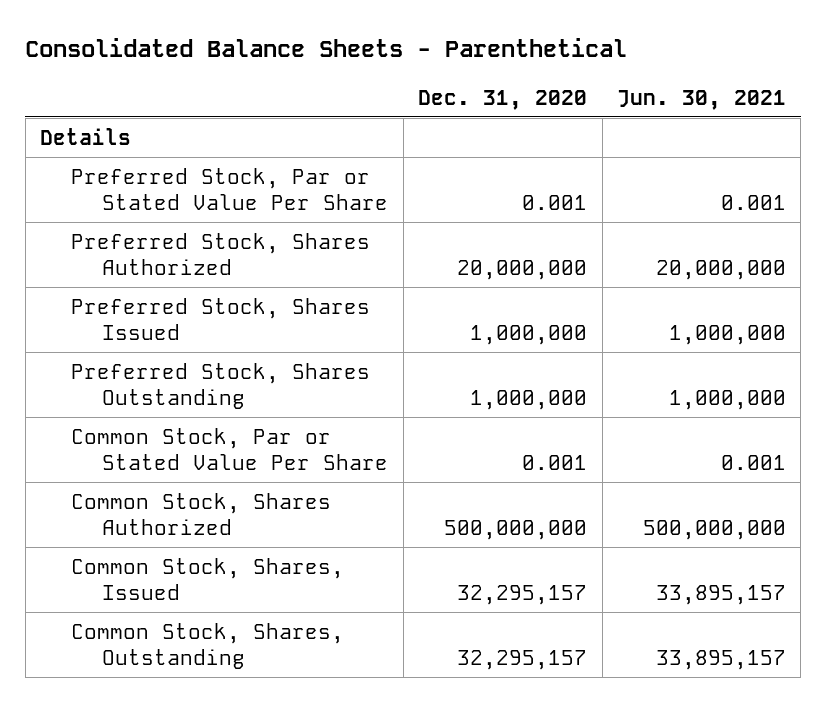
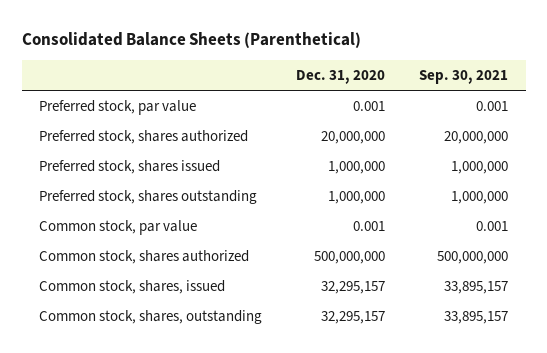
- Consolidated Balance Sheets - Parenthetical
+ Consolidated Balance Sheets (Parenthetical)
- | Dec. 31, 2020 | Jun. 30, 2021
+ | Dec. 31, 2020 | Sep. 30, 2021
- Details
- Preferred Stock, Par or Stated Value Per Share | 0.001 | 0.001
- Preferred Stock, Shares Authorized | 20,000,000 | 20,000,000
- Preferred Stock, Shares Issued | 1,000,000 | 1,000,000
- Preferred Stock, Shares Outstanding | 1,000,000 | 1,000,000
- Common Stock, Par or Stated Value Per Share | 0.001 | 0.001
- Common Stock, Shares Authorized | 500,000,000 | 500,000,000
- Common Stock, Shares, Issued | 32,295,157 | 33,895,157
- Common Stock, Shares, Outstanding | 32,295,157 | 33,895,157
+ Preferred stock, par value | 0.001 | 0.001
+ Preferred stock, shares authorized | 20,000,000 | 20,000,000
+ Preferred stock, shares issued | 1,000,000 | 1,000,000
+ Preferred stock, shares outstanding | 1,000,000 | 1,000,000
+ Common stock, par value | 0.001 | 0.001
+ Common stock, shares authorized | 500,000,000 | 500,000,000
+ Common stock, shares, issued | 32,295,157 | 33,895,157
+ Common stock, shares, outstanding | 32,295,157 | 33,895,157

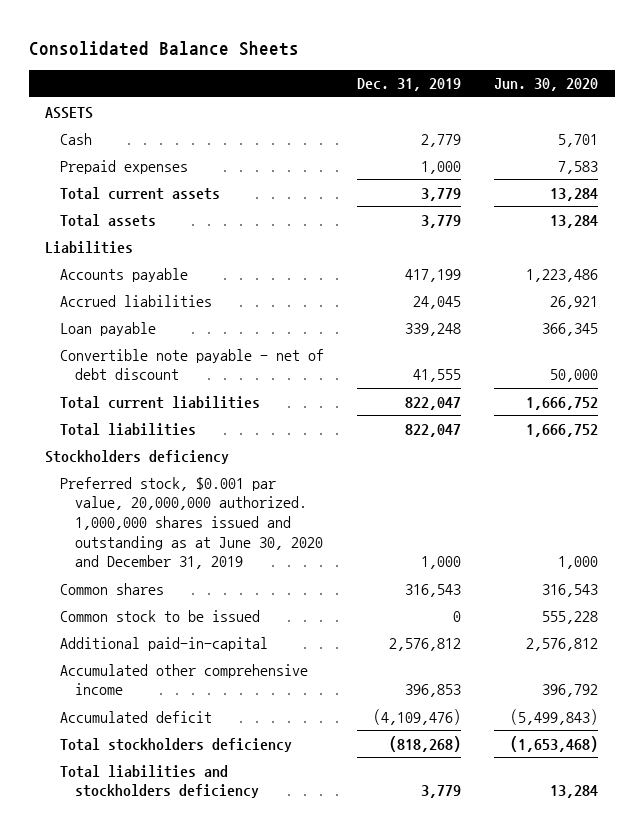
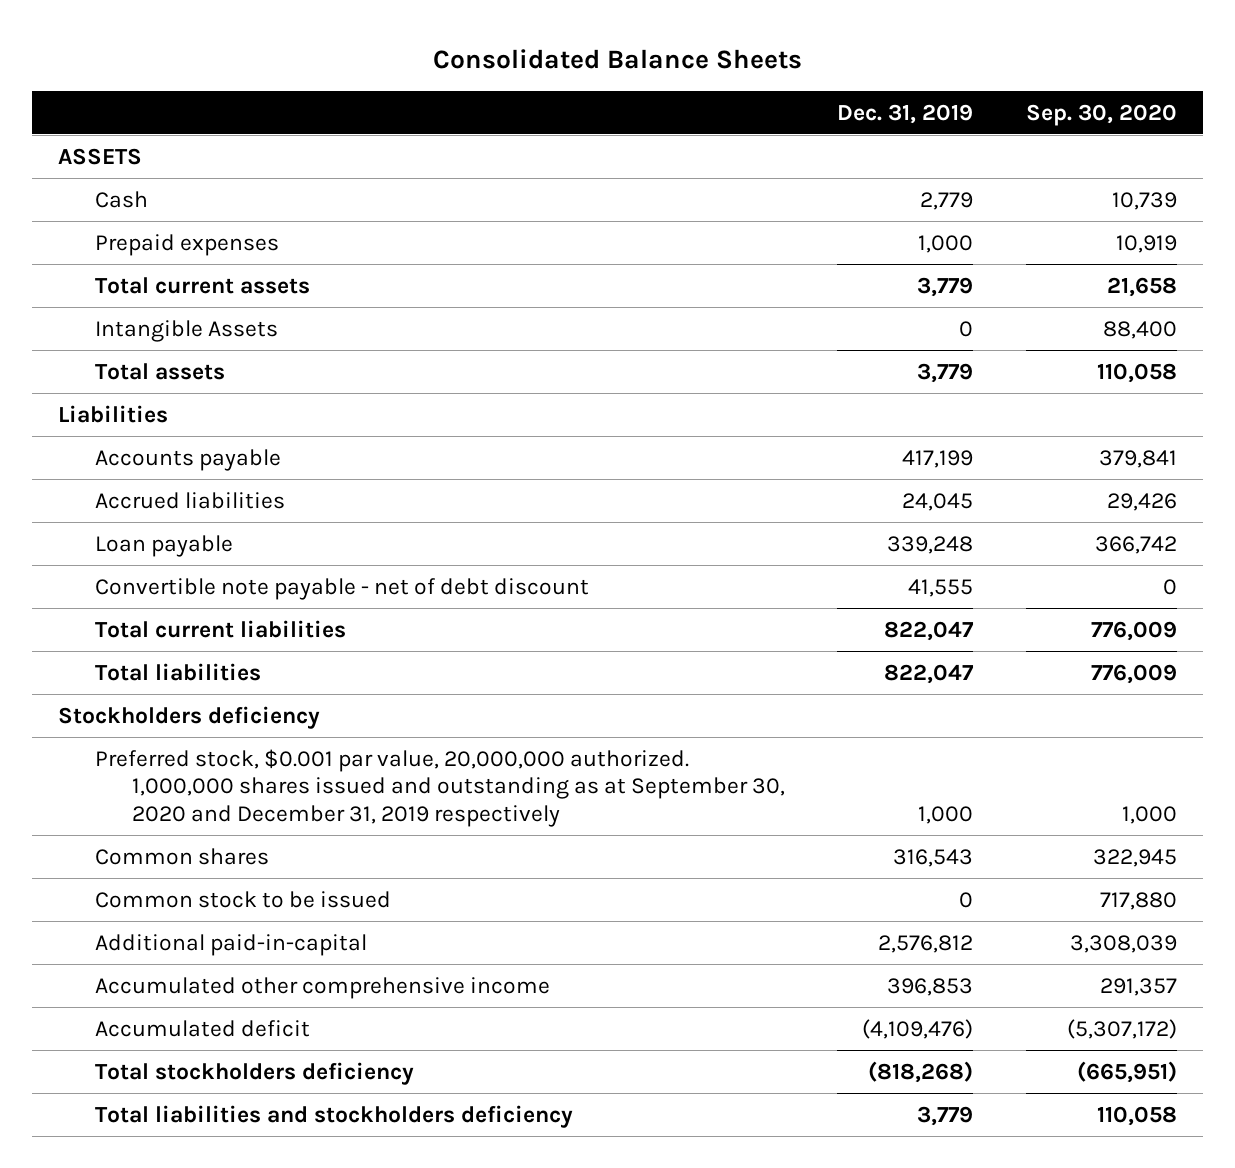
- | Dec. 31, 2019 | Jun. 30, 2020
+ | Dec. 31, 2019 | Sep. 30, 2020
+ Intangible Assets | 0 | 88,400
- Preferred stock, $0.001 par value, 20,000,000 authorized. 1,000,000 shares issued and outstanding as at June 30, 2020 and December 31, 2019 | 1,000 | 1,000
+ Preferred stock, $0.001 par value, 20,000,000 authorized. 1,000,000 shares issued and outstanding as at September 30, 2020 and December 31, 2019 respectively | 1,000 | 1,000

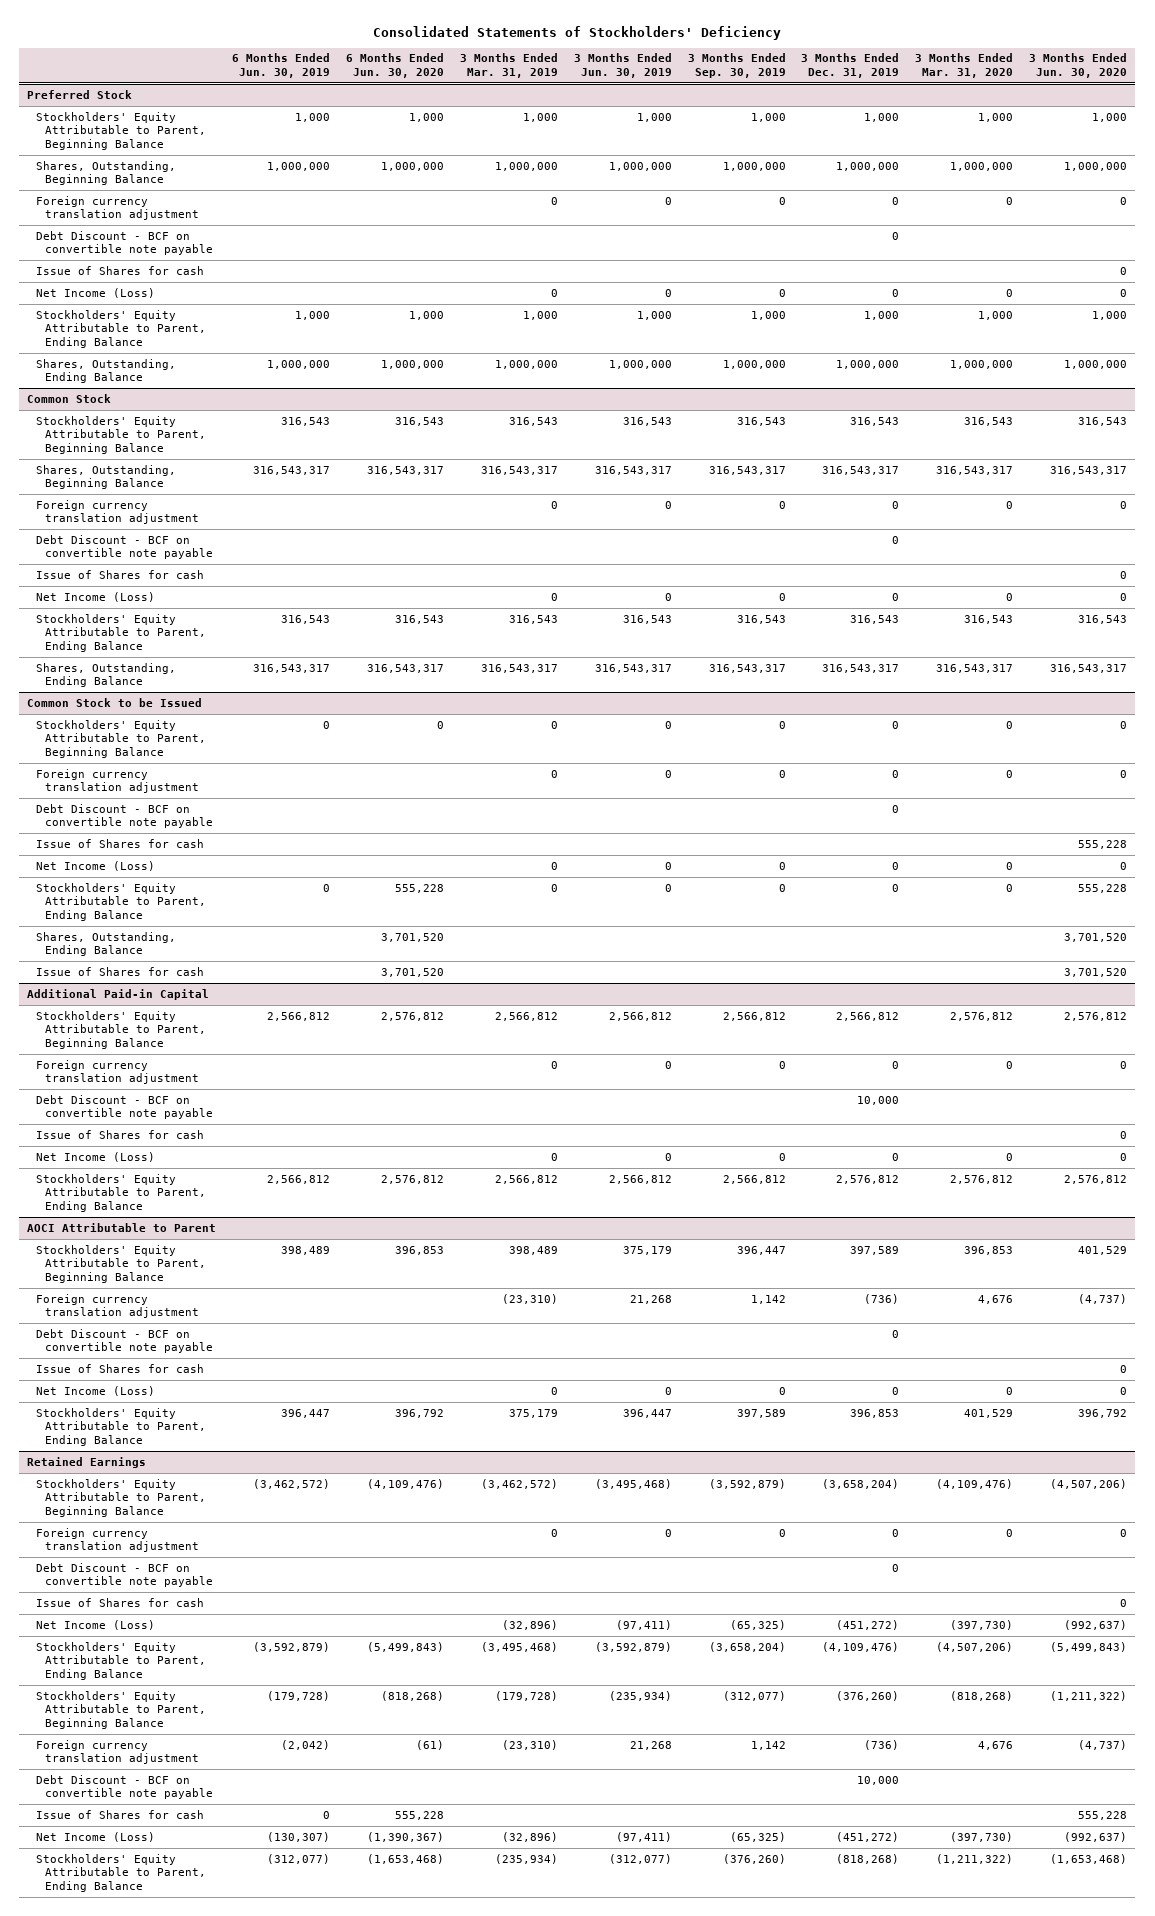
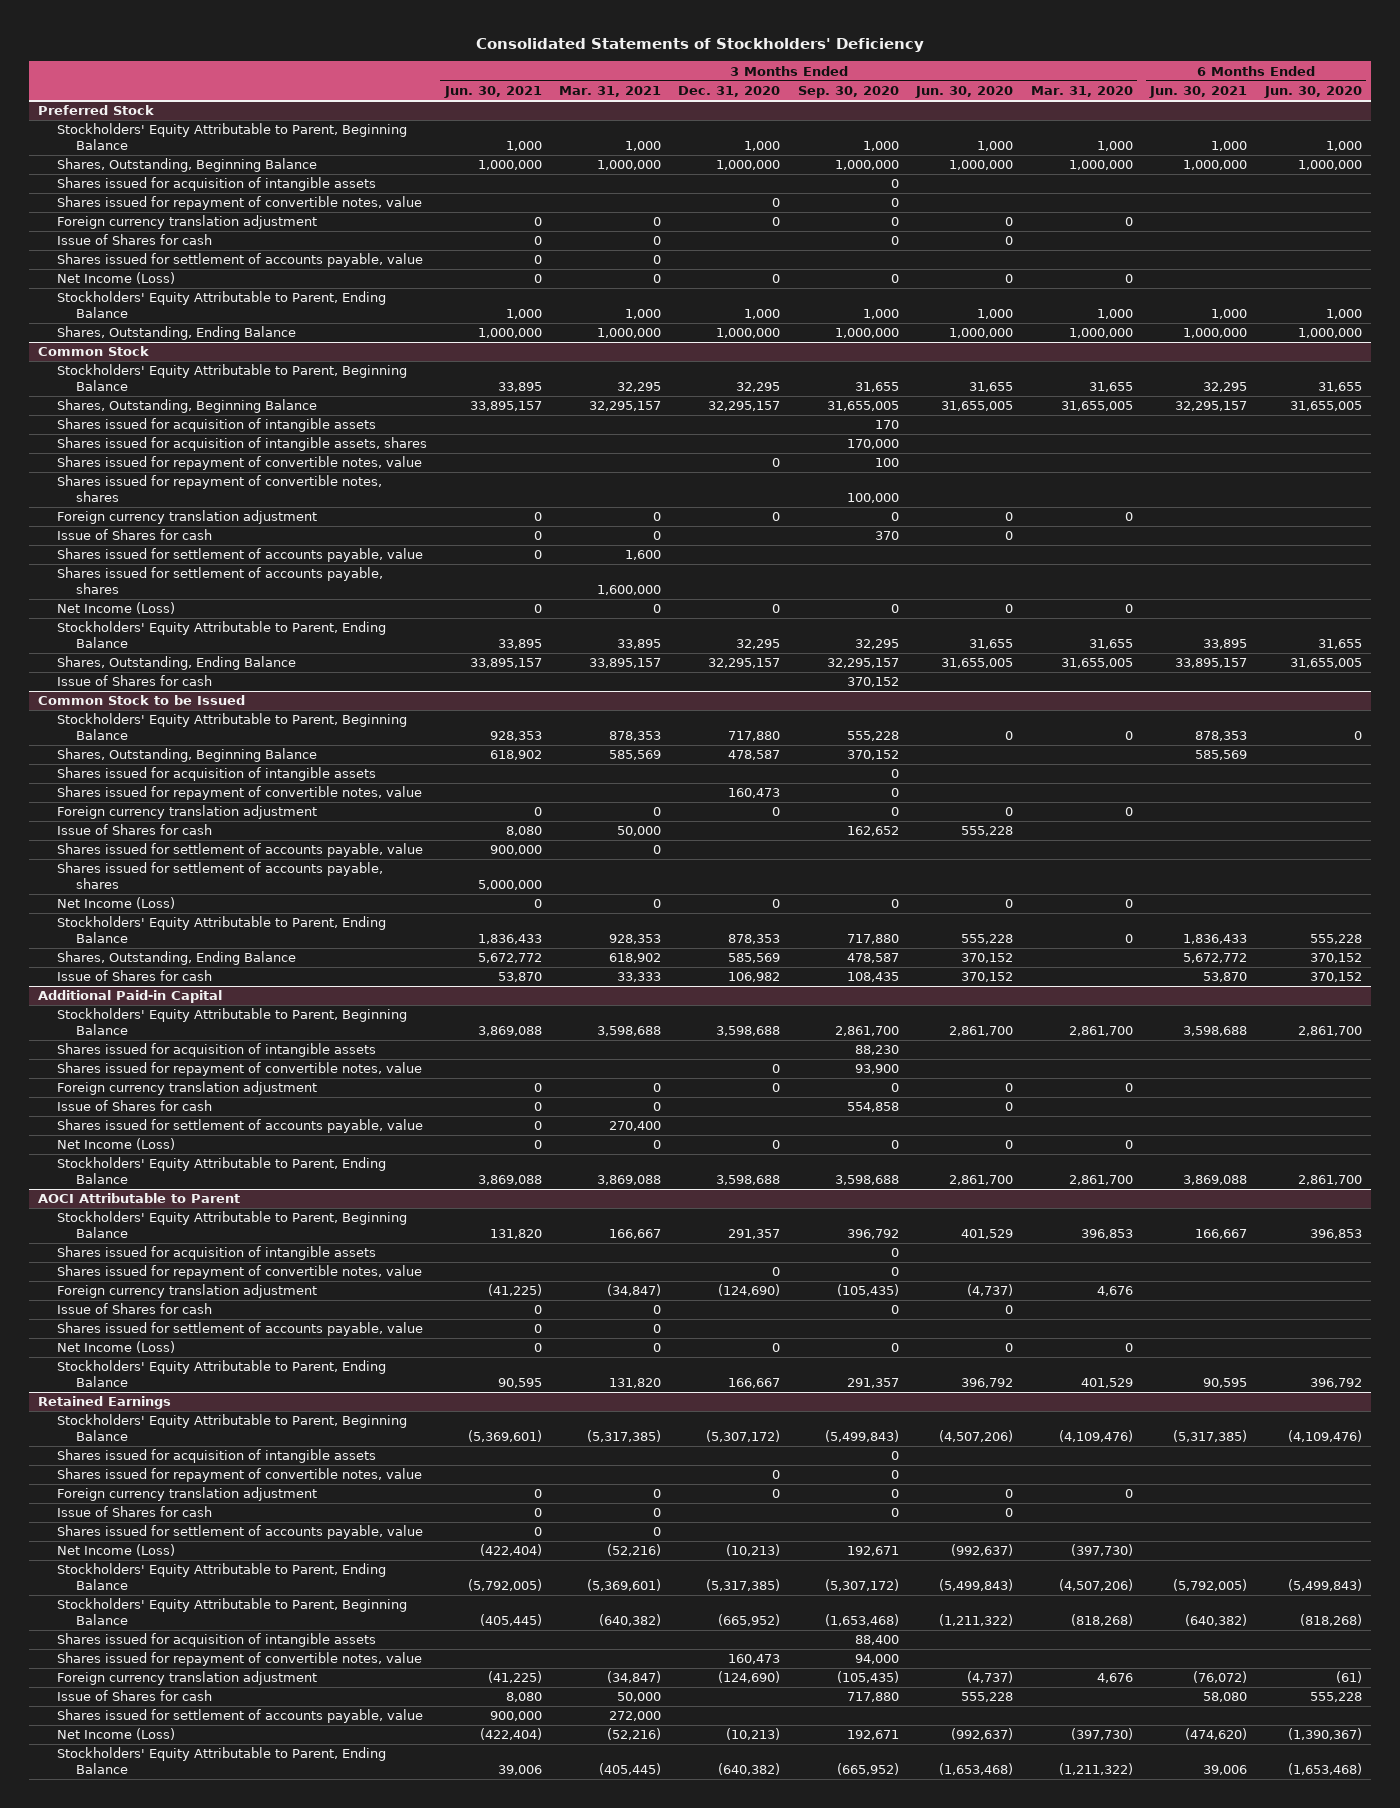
- | 6 Months Ended Jun. 30, 2019 | 6 Months Ended Jun. 30, 2020 | 3 Months Ended Mar. 31, 2019 | 3 Months Ended Jun. 30, 2019 | 3 Months Ended Sep. 30, 2019 | 3 Months Ended Dec. 31, 2019 | 3 Months Ended Mar. 31, 2020 | 3 Months Ended Jun. 30, 2020
+ | 3 Months Ended Jun. 30, 2021 | 3 Months Ended Mar. 31, 2021 | 3 Months Ended Dec. 31, 2020 | 3 Months Ended Sep. 30, 2020 | 3 Months Ended Jun. 30, 2020 | 3 Months Ended Mar. 31, 2020 | 6 Months Ended Jun. 30, 2021 | 6 Months Ended Jun. 30, 2020
@ Preferred Stock
+ Shares issued for acquisition of intangible assets | | | | 0 | | | |
+ Shares issued for repayment of convertible notes, value | | | 0 | 0 | | | |
- Debt Discount - BCF on convertible note payable | | | | | | 0 | |
+ Shares issued for settlement of accounts payable, value | 0 | 0 | | | | | |
@ Common Stock
- Stockholders' Equity Attributable to Parent, Beginning Balance | 316,543 | 316,543 | 316,543 | 316,543 | 316,543 | 316,543 | 316,543 | 316,543
- Shares, Outstanding, Beginning Balance | 316,543,317 | 316,543,317 | 316,543,317 | 316,543,317 | 316,543,317 | 316,543,317 | 316,543,317 | 316,543,317
+ Stockholders' Equity Attributable to Parent, Beginning Balance | 33,895 | 32,295 | 32,295 | 31,655 | 31,655 | 31,655 | 32,295 | 31,655
+ Shares, Outstanding, Beginning Balance | 33,895,157 | 32,295,157 | 32,295,157 | 31,655,005 | 31,655,005 | 31,655,005 | 32,295,157 | 31,655,005
+ Shares issued for acquisition of intangible assets | | | | 170 | | | |
+ Shares issued for acquisition of intangible assets, shares | | | | 170,000 | | | |
+ Shares issued for repayment of convertible notes, value | | | 0 | 100 | | | |
+ Shares issued for repayment of convertible notes, shares | | | | 100,000 | | | |
- Debt Discount - BCF on convertible note payable | | | | | | 0 | |
+ Shares issued for settlement of accounts payable, value | 0 | 1,600 | | | | | |
+ Shares issued for settlement of accounts payable, shares | | 1,600,000 | | | | | |
- Stockholders' Equity Attributable to Parent, Ending Balance | 316,543 | 316,543 | 316,543 | 316,543 | 316,543 | 316,543 | 316,543 | 316,543
- Shares, Outstanding, Ending Balance | 316,543,317 | 316,543,317 | 316,543,317 | 316,543,317 | 316,543,317 | 316,543,317 | 316,543,317 | 316,543,317
+ Stockholders' Equity Attributable to Parent, Ending Balance | 33,895 | 33,895 | 32,295 | 32,295 | 31,655 | 31,655 | 33,895 | 31,655
+ Shares, Outstanding, Ending Balance | 33,895,157 | 33,895,157 | 32,295,157 | 32,295,157 | 31,655,005 | 31,655,005 | 33,895,157 | 31,655,005
+ Issue of Shares for cash | | | | 370,152 | | | |
@ Common Stock to be Issued
+ Shares, Outstanding, Beginning Balance | 618,902 | 585,569 | 478,587 | 370,152 | | | 585,569 |
+ Shares issued for acquisition of intangible assets | | | | 0 | | | |
+ Shares issued for repayment of convertible notes, value | | | 160,473 | 0 | | | |
- Debt Discount - BCF on convertible note payable | | | | | | 0 | |
+ Shares issued for settlement of accounts payable, value | 900,000 | 0 | | | | | |
+ Shares issued for settlement of accounts payable, shares | 5,000,000 | | | | | | |
- Shares, Outstanding, Ending Balance | | 3,701,520 | | | | | | 3,701,520
- Issue of Shares for cash | | 3,701,520 | | | | | | 3,701,520
+ Shares, Outstanding, Ending Balance | 5,672,772 | 618,902 | 585,569 | 478,587 | 370,152 | | 5,672,772 | 370,152
+ Issue of Shares for cash | 53,870 | 33,333 | 106,982 | 108,435 | 370,152 | | 53,870 | 370,152
@ Additional Paid-in Capital
- Stockholders' Equity Attributable to Parent, Beginning Balance | 2,566,812 | 2,576,812 | 2,566,812 | 2,566,812 | 2,566,812 | 2,566,812 | 2,576,812 | 2,576,812
+ Stockholders' Equity Attributable to Parent, Beginning Balance | 3,869,088 | 3,598,688 | 3,598,688 | 2,861,700 | 2,861,700 | 2,861,700 | 3,598,688 | 2,861,700
+ Shares issued for acquisition of intangible assets | | | | 88,230 | | | |
+ Shares issued for repayment of convertible notes, value | | | 0 | 93,900 | | | |
- Debt Discount - BCF on convertible note payable | | | | | | 10,000 | |
+ Shares issued for settlement of accounts payable, value | 0 | 270,400 | | | | | |
- Stockholders' Equity Attributable to Parent, Ending Balance | 2,566,812 | 2,576,812 | 2,566,812 | 2,566,812 | 2,566,812 | 2,576,812 | 2,576,812 | 2,576,812
+ Stockholders' Equity Attributable to Parent, Ending Balance | 3,869,088 | 3,869,088 | 3,598,688 | 3,598,688 | 2,861,700 | 2,861,700 | 3,869,088 | 2,861,700
@ AOCI Attributable to Parent
+ Shares issued for acquisition of intangible assets | | | | 0 | | | |
+ Shares issued for repayment of convertible notes, value | | | 0 | 0 | | | |
- Debt Discount - BCF on convertible note payable | | | | | | 0 | |
+ Shares issued for settlement of accounts payable, value | 0 | 0 | | | | | |
@ Retained Earnings
+ Shares issued for acquisition of intangible assets | | | | 0 | | | |
+ Shares issued for repayment of convertible notes, value | | | 0 | 0 | | | |
- Debt Discount - BCF on convertible note payable | | | | | | 0 | |
+ Shares issued for settlement of accounts payable, value | 0 | 0 | | | | | |
+ Shares issued for acquisition of intangible assets | | | | 88,400 | | | |
+ Shares issued for repayment of convertible notes, value | | | 160,473 | 94,000 | | | |
- Debt Discount - BCF on convertible note payable | | | | | | 10,000 | |
+ Shares issued for settlement of accounts payable, value | 900,000 | 272,000 | | | | | |

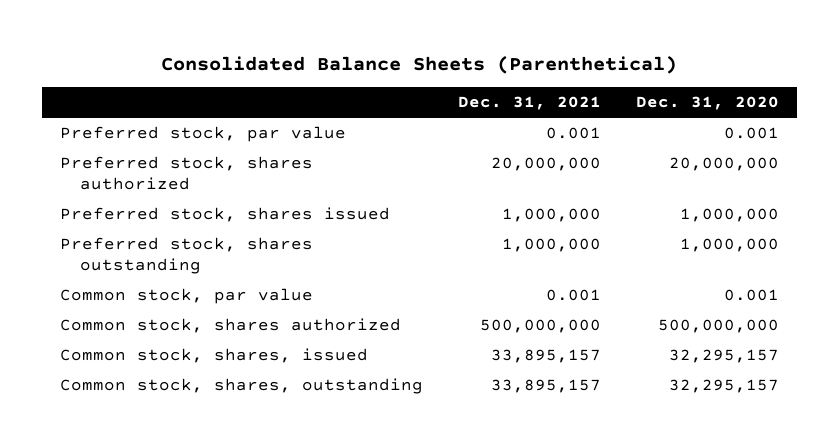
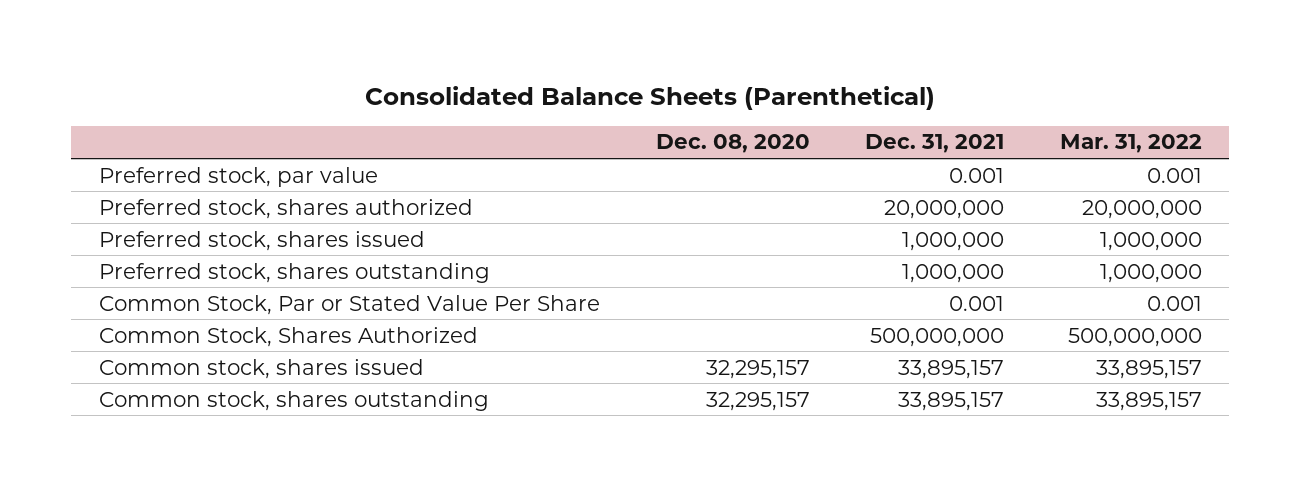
- | Dec. 31, 2021 | Dec. 31, 2020
+ | Dec. 08, 2020 | Dec. 31, 2021 | Mar. 31, 2022
- Common stock, par value | 0.001 | 0.001
- Common stock, shares authorized | 500,000,000 | 500,000,000
- Common stock, shares, issued | 33,895,157 | 32,295,157
- Common stock, shares, outstanding | 33,895,157 | 32,295,157
+ Common Stock, Par or Stated Value Per Share | | 0.001 | 0.001
+ Common Stock, Shares Authorized | | 500,000,000 | 500,000,000
+ Common stock, shares issued | 32,295,157 | 33,895,157 | 33,895,157
+ Common stock, shares outstanding | 32,295,157 | 33,895,157 | 33,895,157

